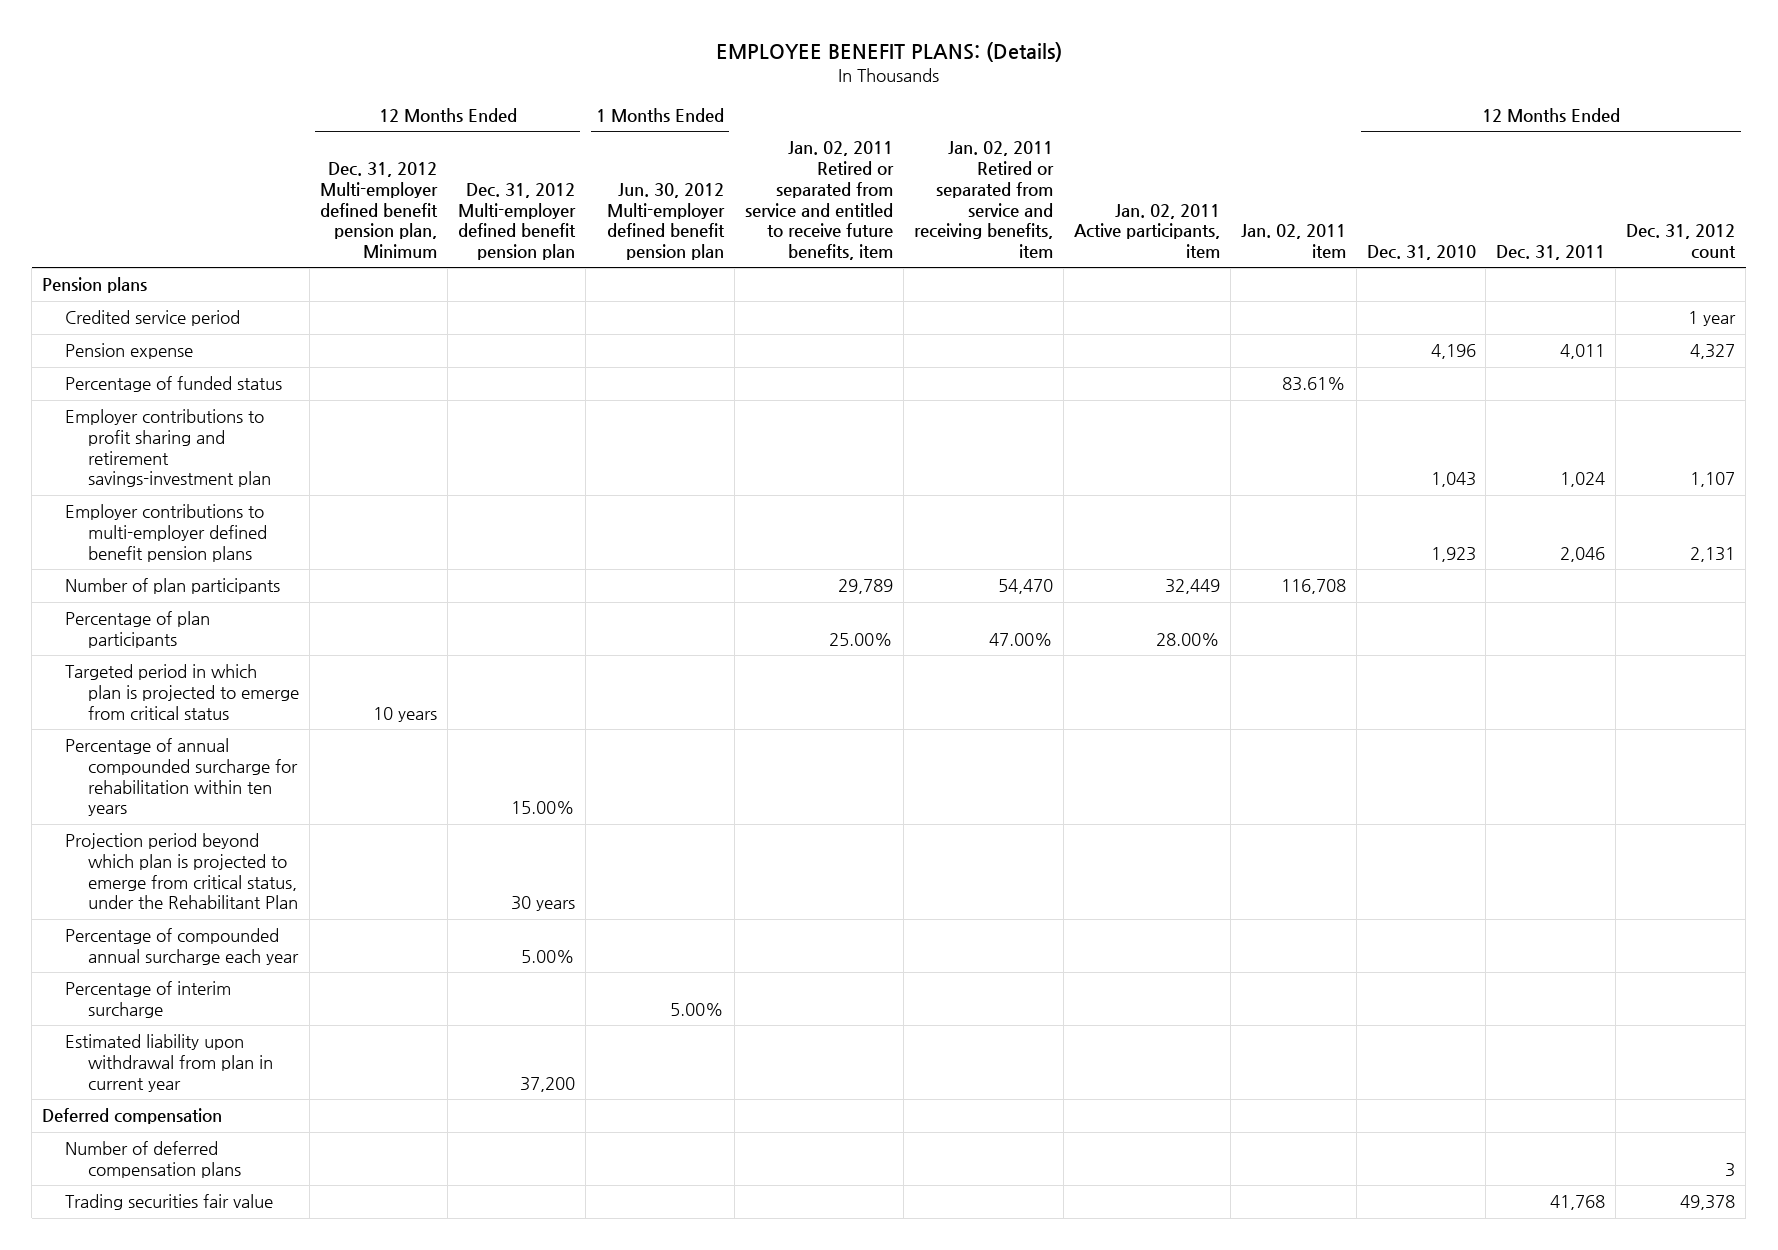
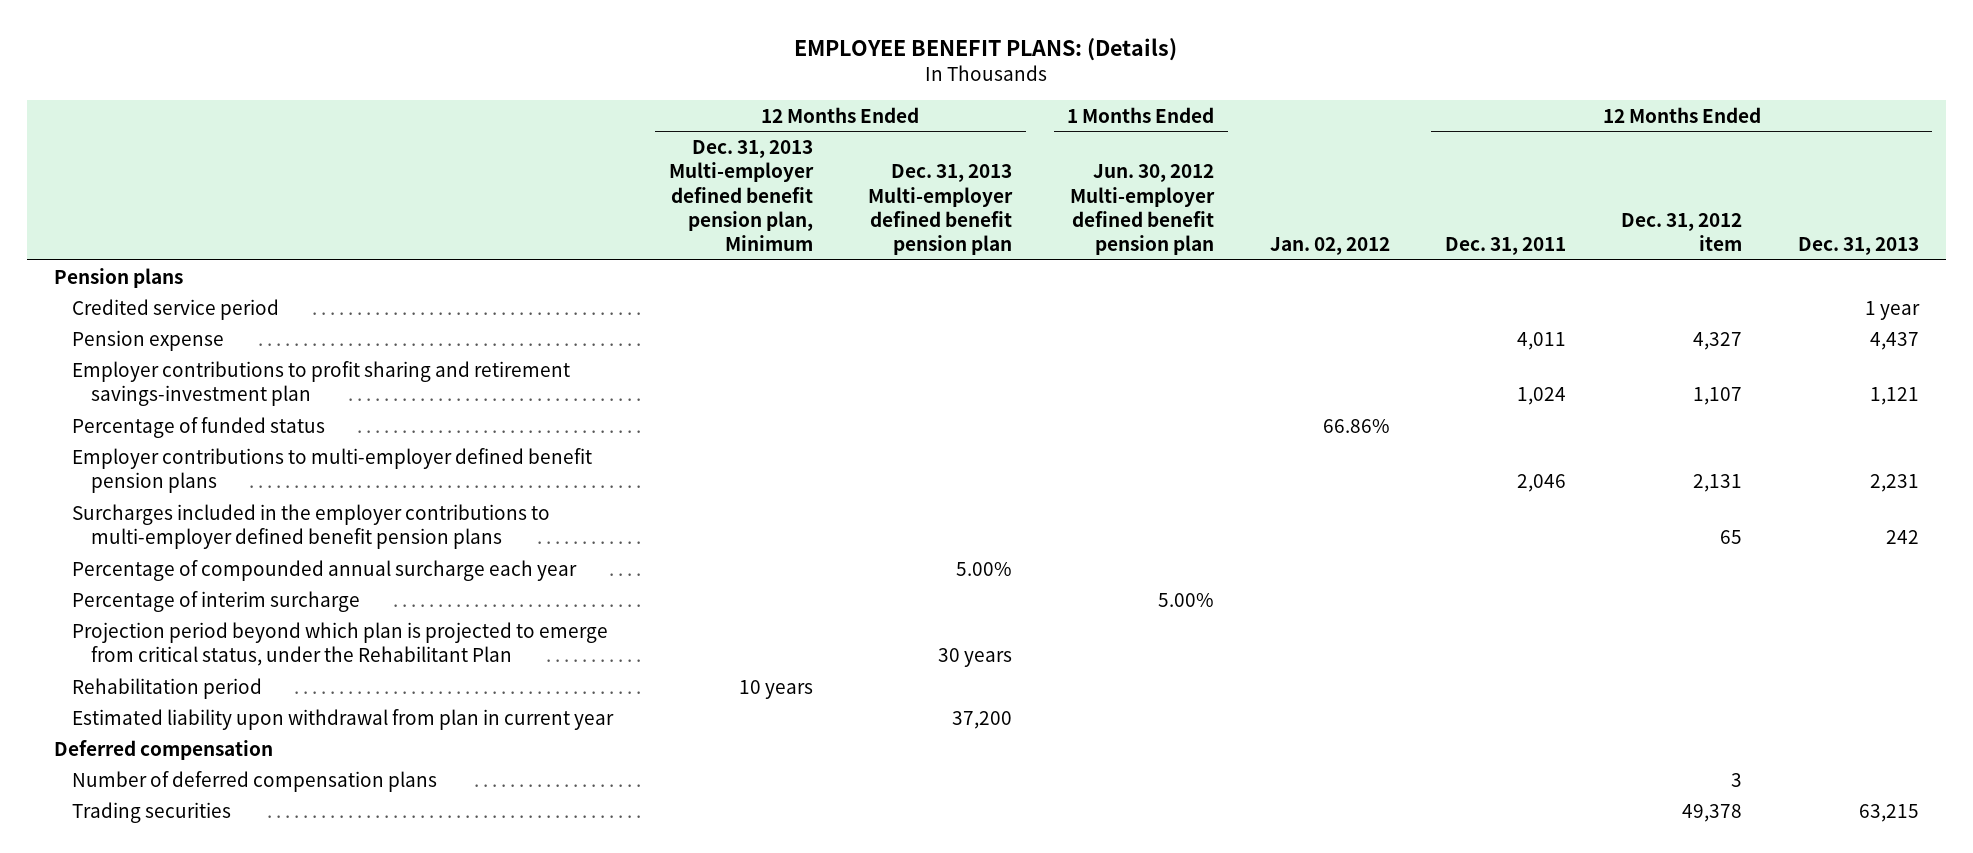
- | 12 Months Ended Dec. 31, 2012 Multi-employer defined benefit pension plan, Minimum | 12 Months Ended Dec. 31, 2012 Multi-employer defined benefit pension plan | 1 Months Ended Jun. 30, 2012 Multi-employer defined benefit pension plan | Jan. 02, 2011 Retired or separated from service and entitled to receive future benefits, item | Jan. 02, 2011 Retired or separated from service and receiving benefits, item | Jan. 02, 2011 Active participants, item | Jan. 02, 2011 item | 12 Months Ended Dec. 31, 2010 | 12 Months Ended Dec. 31, 2011 | 12 Months Ended Dec. 31, 2012 count
+ | 12 Months Ended Dec. 31, 2013 Multi-employer defined benefit pension plan, Minimum | 12 Months Ended Dec. 31, 2013 Multi-employer defined benefit pension plan | 1 Months Ended Jun. 30, 2012 Multi-employer defined benefit pension plan | Jan. 02, 2012 | 12 Months Ended Dec. 31, 2011 | 12 Months Ended Dec. 31, 2012 item | 12 Months Ended Dec. 31, 2013
moved down: Percentage of funded status | | | | 66.86% | | |
- Number of plan participants | | | | 29,789 | 54,470 | 32,449 | 116,708 | | |
- Percentage of plan participants | | | | 25.00% | 47.00% | 28.00% | | | |
- Targeted period in which plan is projected to emerge from critical status | 10 years | | | | | | | | |
- Percentage of annual compounded surcharge for rehabilitation within ten years | | 15.00% | | | | | | | |
+ Surcharges included in the employer contributions to multi-employer defined benefit pension plans | | | | | | 65 | 242
moved down: Projection period beyond which plan is projected to emerge from critical status, under the Rehabilitant Plan | | 30 years | | | | |
+ Rehabilitation period | 10 years | | | | | |
- Trading securities fair value | | | | | | | | | 41,768 | 49,378
+ Trading securities | | | | | | 49,378 | 63,215

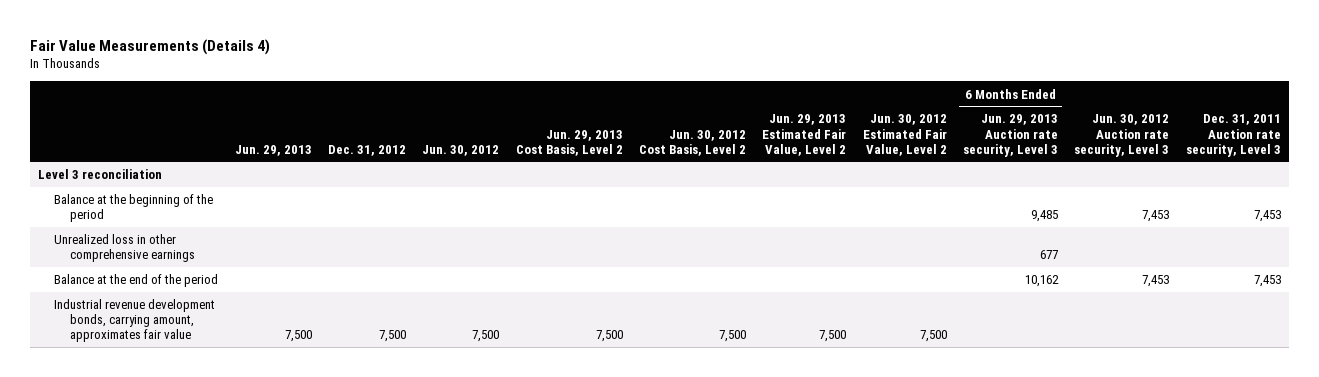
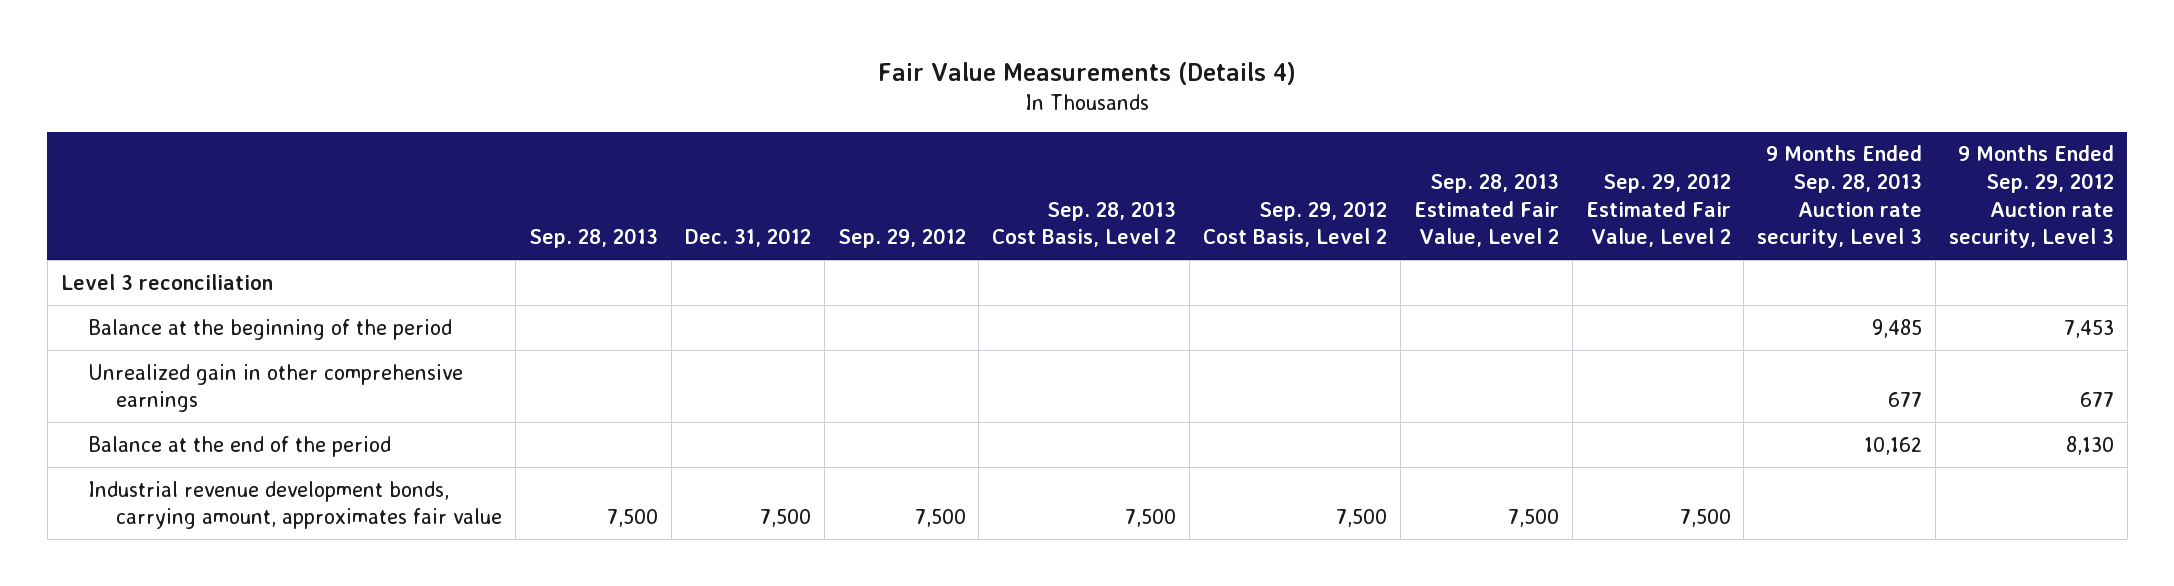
- | Jun. 29, 2013 | Dec. 31, 2012 | Jun. 30, 2012 | Jun. 29, 2013 Cost Basis, Level 2 | Jun. 30, 2012 Cost Basis, Level 2 | Jun. 29, 2013 Estimated Fair Value, Level 2 | Jun. 30, 2012 Estimated Fair Value, Level 2 | 6 Months Ended Jun. 29, 2013 Auction rate security, Level 3 | Jun. 30, 2012 Auction rate security, Level 3 | Dec. 31, 2011 Auction rate security, Level 3
+ | Sep. 28, 2013 | Dec. 31, 2012 | Sep. 29, 2012 | Sep. 28, 2013 Cost Basis, Level 2 | Sep. 29, 2012 Cost Basis, Level 2 | Sep. 28, 2013 Estimated Fair Value, Level 2 | Sep. 29, 2012 Estimated Fair Value, Level 2 | 9 Months Ended Sep. 28, 2013 Auction rate security, Level 3 | 9 Months Ended Sep. 29, 2012 Auction rate security, Level 3
- Unrealized loss in other comprehensive earnings | | | | | | | | 677 | |
+ Unrealized gain in other comprehensive earnings | | | | | | | | 677 | 677

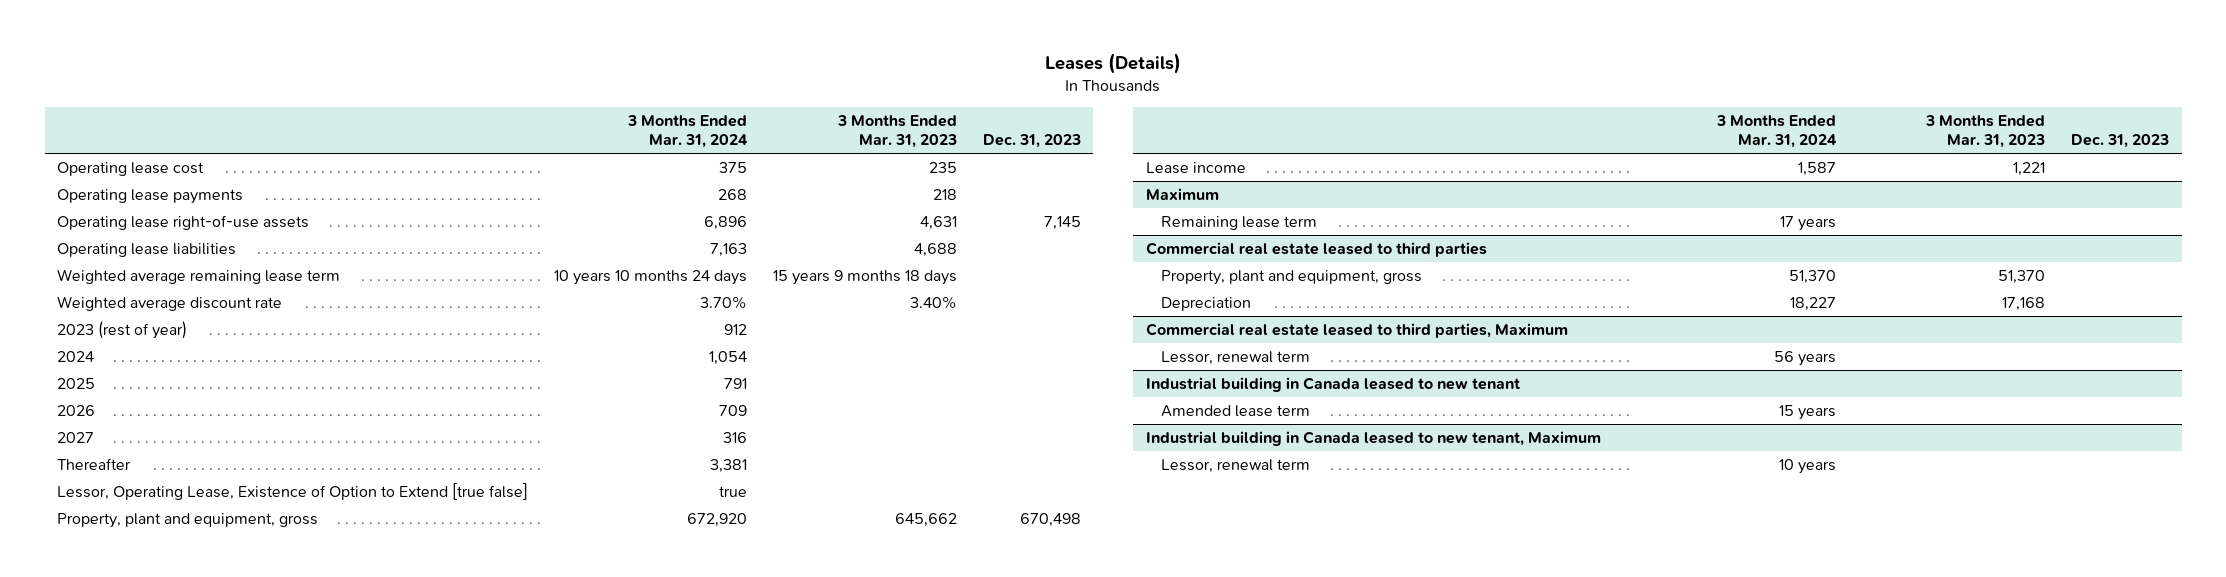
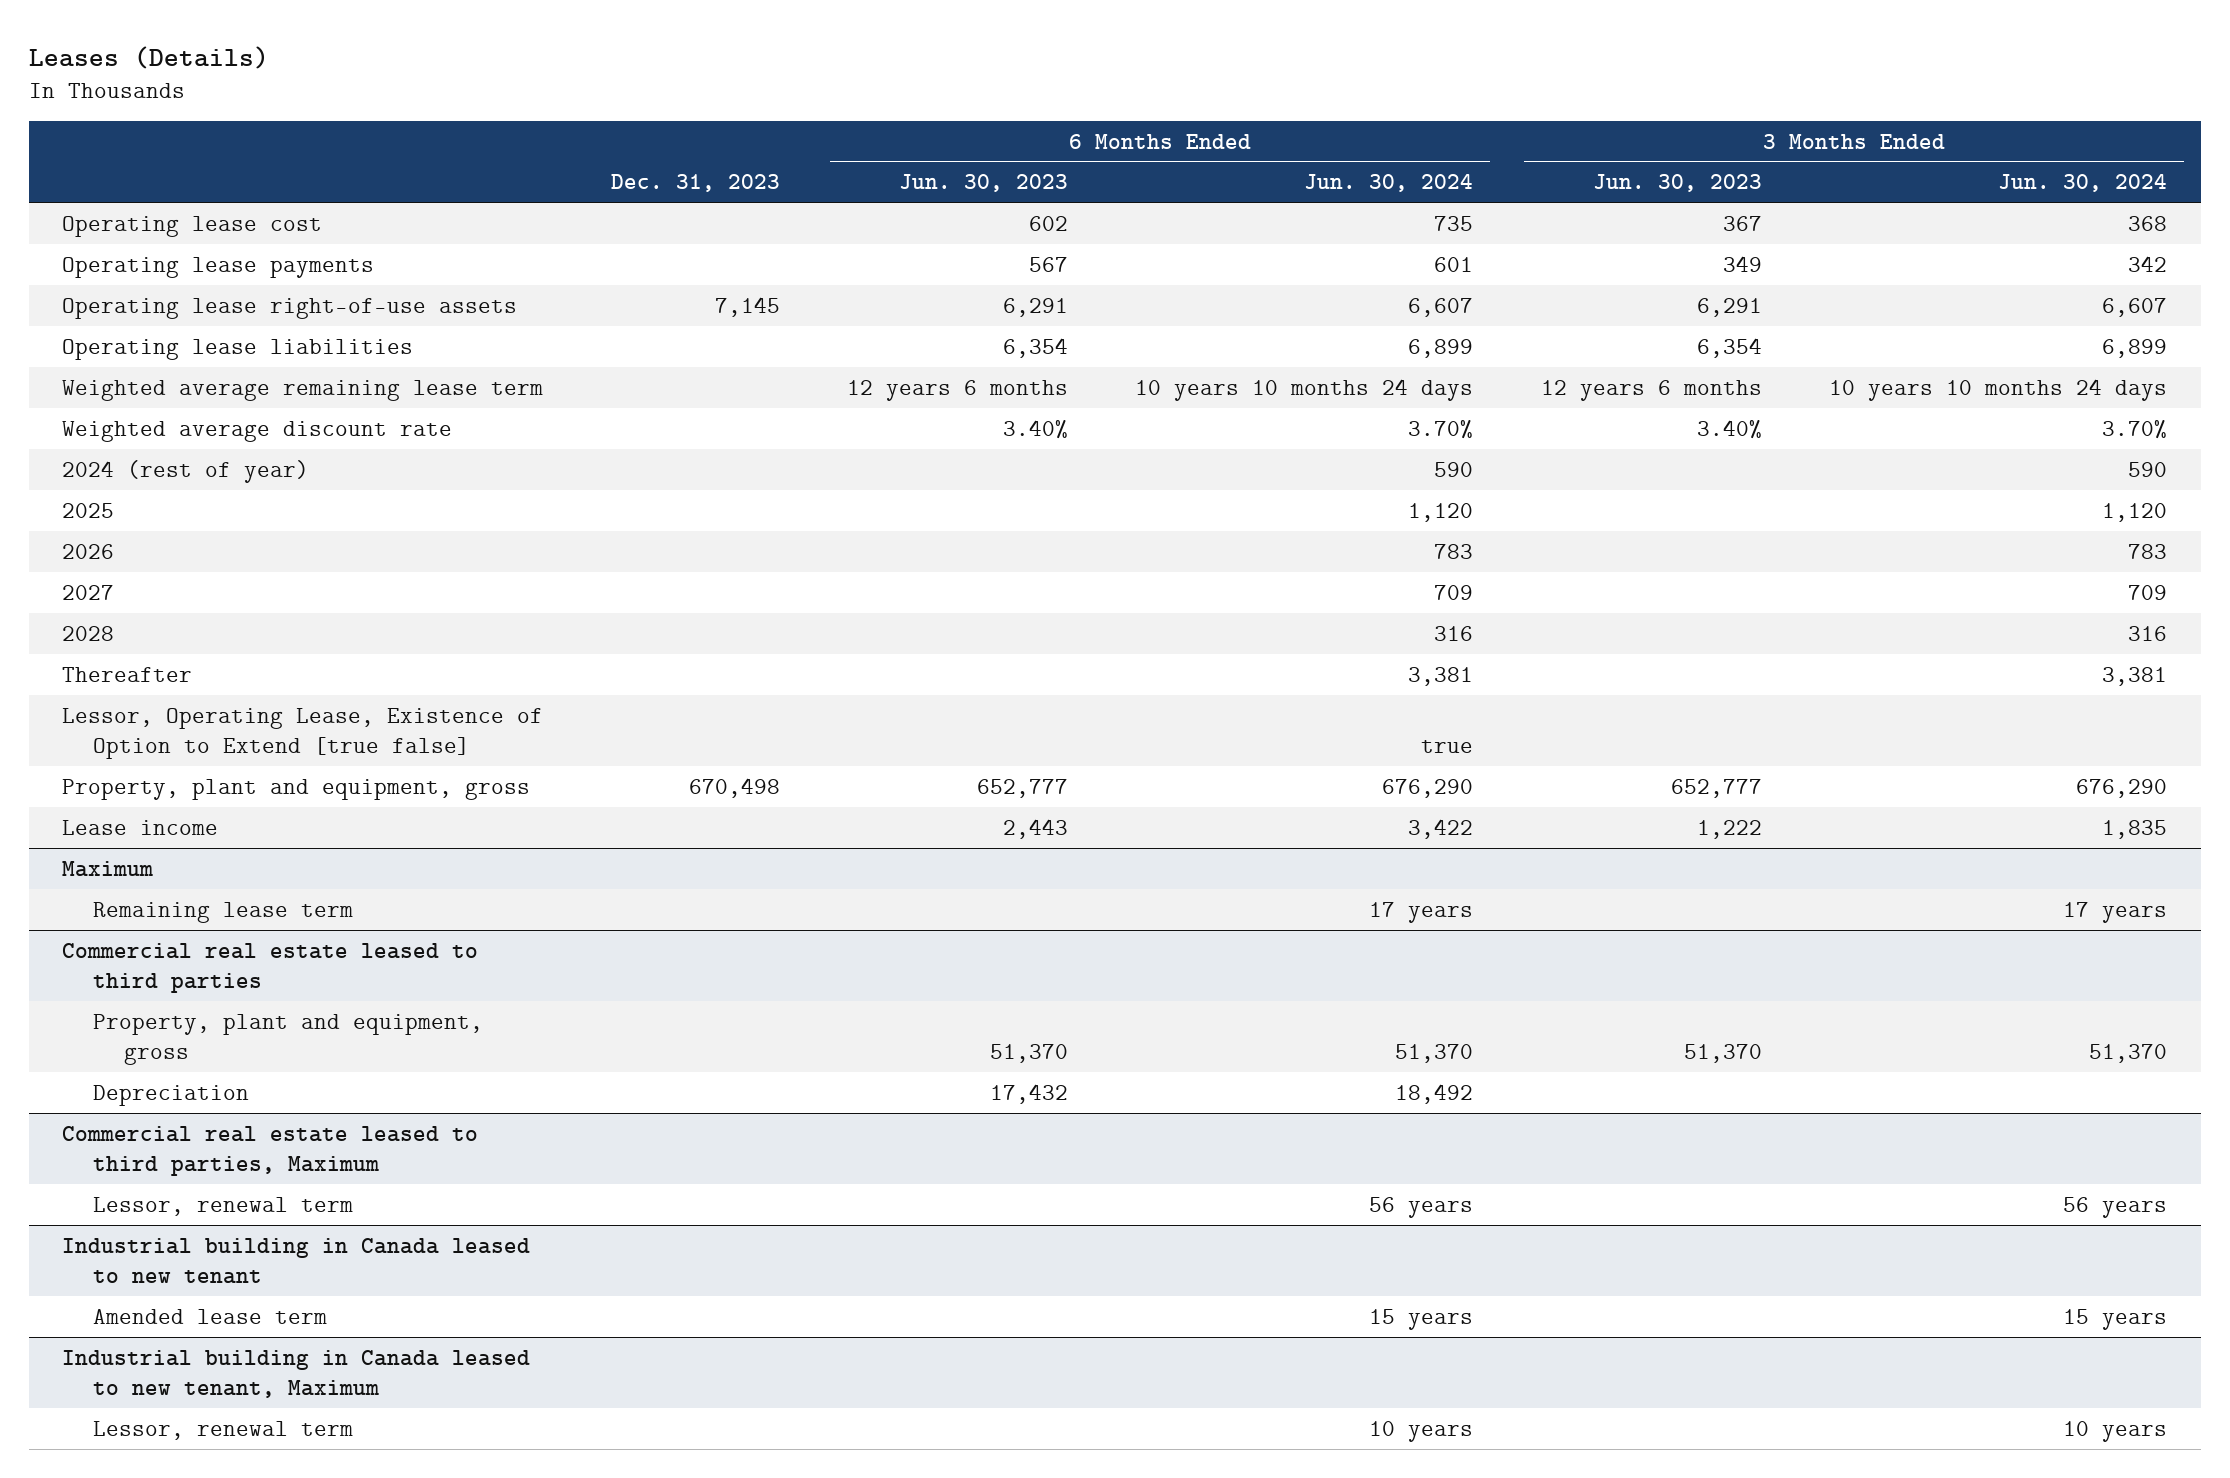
- | 3 Months Ended Mar. 31, 2024 | 3 Months Ended Mar. 31, 2023 | Dec. 31, 2023
+ | Dec. 31, 2023 | 6 Months Ended Jun. 30, 2023 | 6 Months Ended Jun. 30, 2024 | 3 Months Ended Jun. 30, 2023 | 3 Months Ended Jun. 30, 2024
- 2023 (rest of year) | 912 | |
- 2024 | 1,054 | |
+ 2024 (rest of year) | | | 590 | | 590
+ 2028 | | | 316 | | 316

